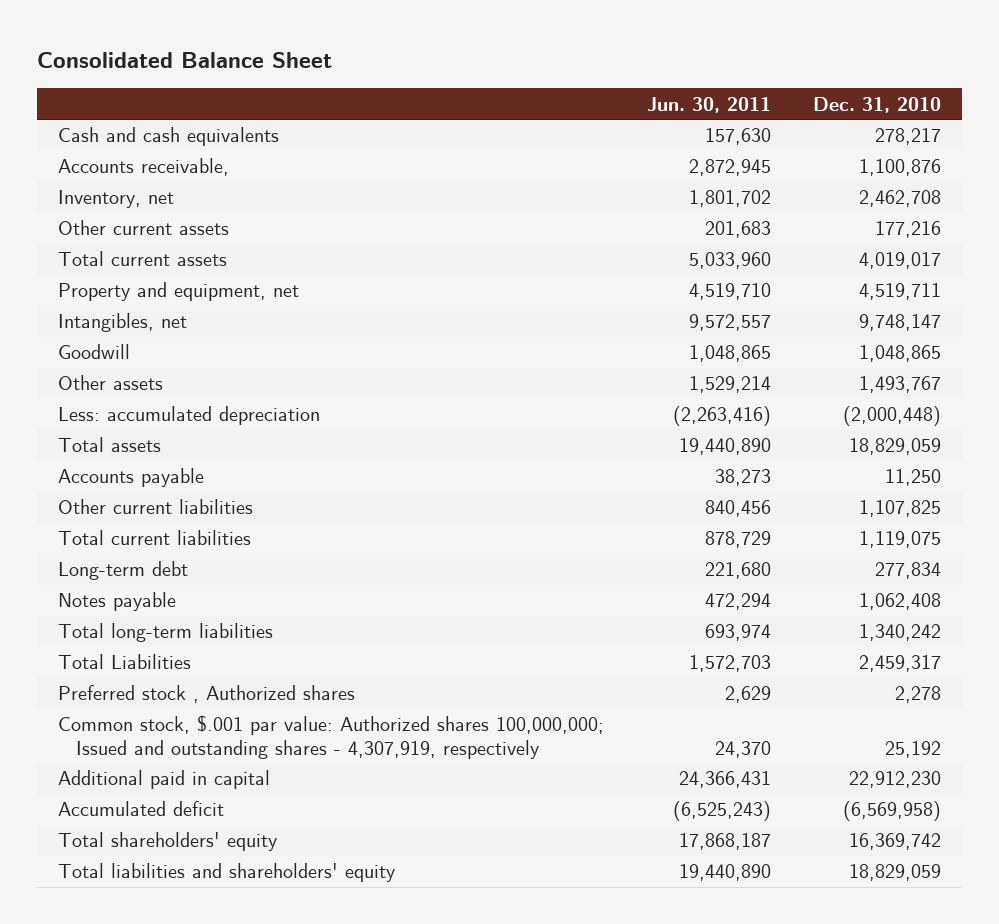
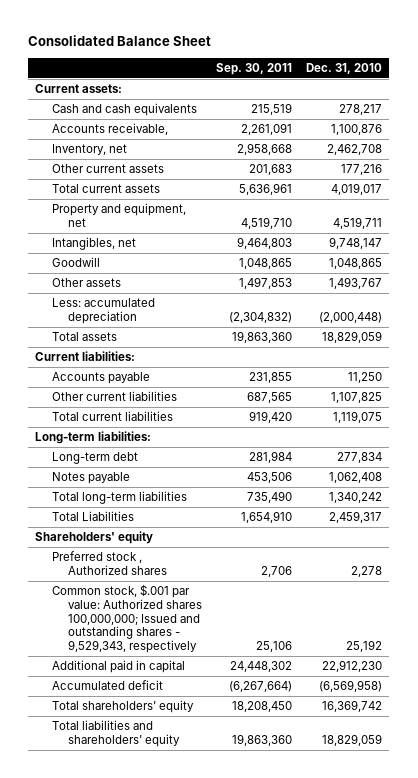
- | Jun. 30, 2011 | Dec. 31, 2010
+ | Sep. 30, 2011 | Dec. 31, 2010
+ Current assets:
+ Current liabilities:
+ Long-term liabilities:
+ Shareholders' equity
- Common stock, $.001 par value: Authorized shares 100,000,000; Issued and outstanding shares - 4,307,919, respectively | 24,370 | 25,192
+ Common stock, $.001 par value: Authorized shares 100,000,000; Issued and outstanding shares - 9,529,343, respectively | 25,106 | 25,192

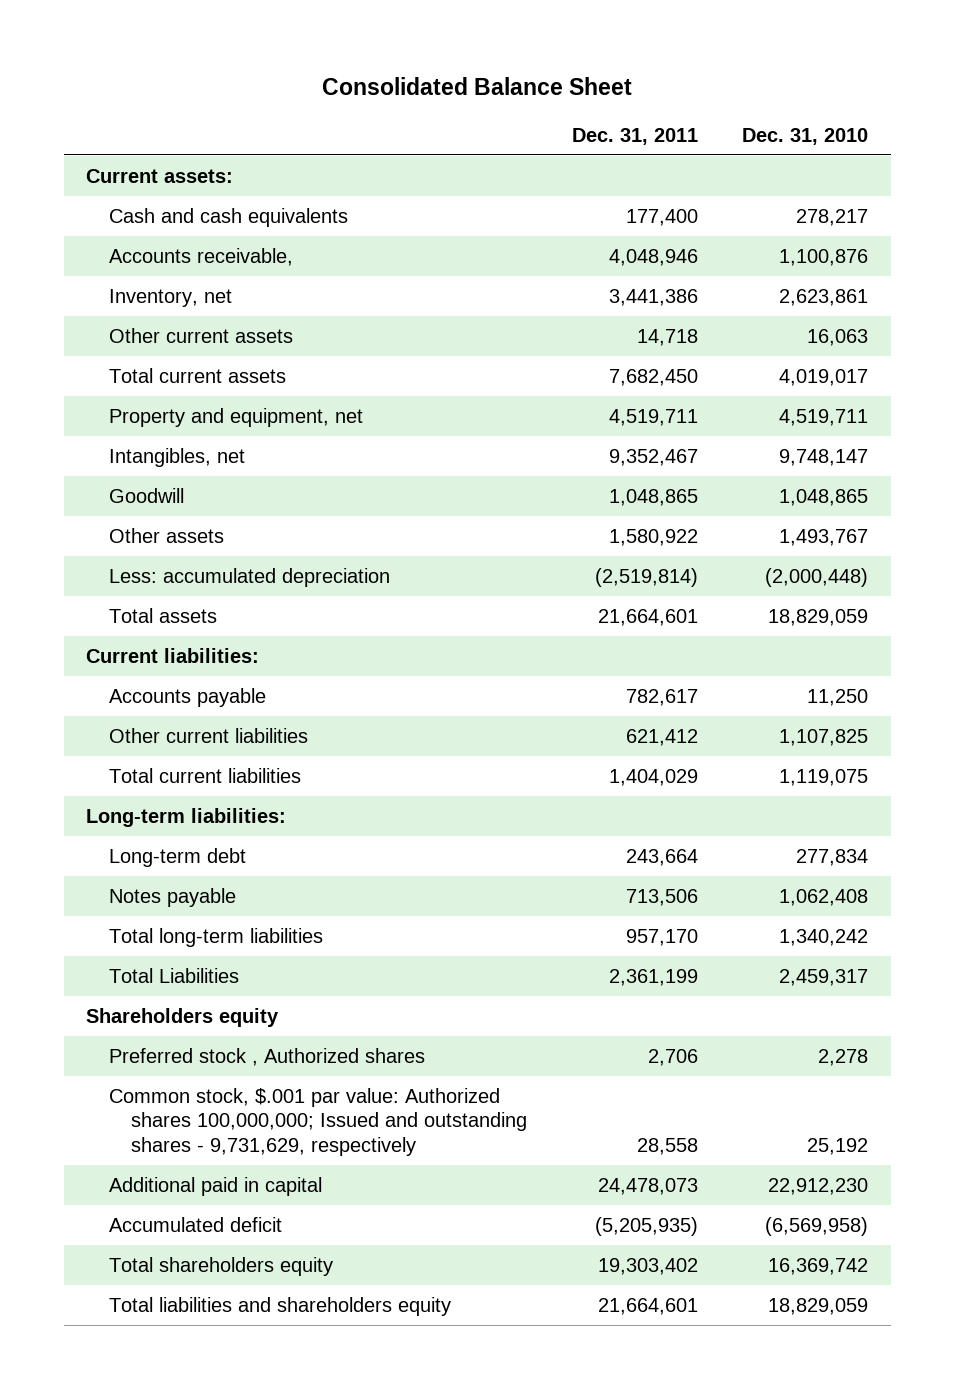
- | Sep. 30, 2011 | Dec. 31, 2010
+ | Dec. 31, 2011 | Dec. 31, 2010
- Inventory, net | 2,958,668 | 2,462,708
- Other current assets | 201,683 | 177,216
+ Inventory, net | 3,441,386 | 2,623,861
+ Other current assets | 14,718 | 16,063
- Shareholders' equity
+ Shareholders equity
- Common stock, $.001 par value: Authorized shares 100,000,000; Issued and outstanding shares - 9,529,343, respectively | 25,106 | 25,192
+ Common stock, $.001 par value: Authorized shares 100,000,000; Issued and outstanding shares - 9,731,629, respectively | 28,558 | 25,192
- Total shareholders' equity | 18,208,450 | 16,369,742
- Total liabilities and shareholders' equity | 19,863,360 | 18,829,059
+ Total shareholders equity | 19,303,402 | 16,369,742
+ Total liabilities and shareholders equity | 21,664,601 | 18,829,059

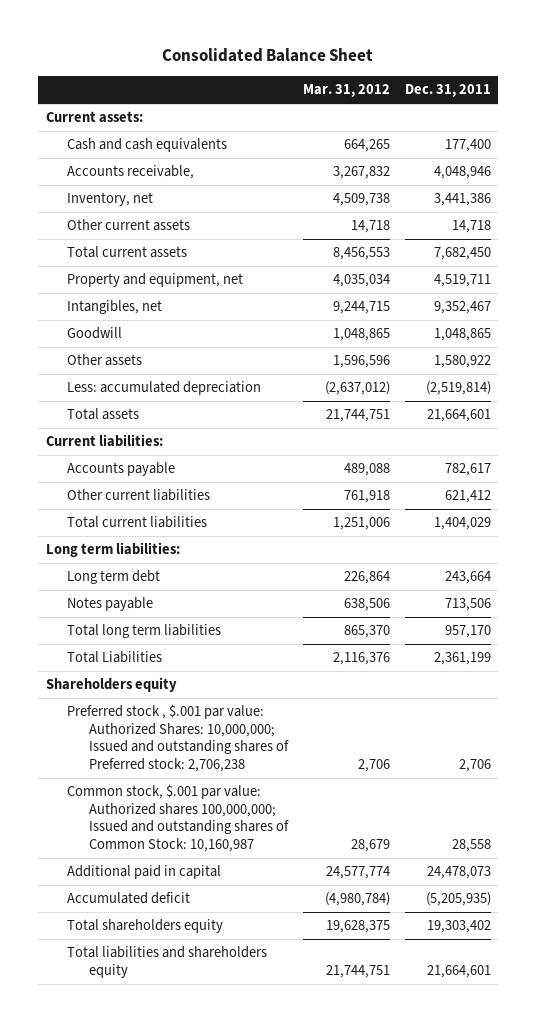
- | Dec. 31, 2011 | Dec. 31, 2010
+ | Mar. 31, 2012 | Dec. 31, 2011
- Long-term liabilities:
- Long-term debt | 243,664 | 277,834
+ Long term liabilities:
+ Long term debt | 226,864 | 243,664
- Total long-term liabilities | 957,170 | 1,340,242
+ Total long term liabilities | 865,370 | 957,170
- Preferred stock , Authorized shares | 2,706 | 2,278
- Common stock, $.001 par value: Authorized shares 100,000,000; Issued and outstanding shares - 9,731,629, respectively | 28,558 | 25,192
+ Preferred stock , $.001 par value: Authorized Shares: 10,000,000; Issued and outstanding shares of Preferred stock: 2,706,238 | 2,706 | 2,706
+ Common stock, $.001 par value: Authorized shares 100,000,000; Issued and outstanding shares of Common Stock: 10,160,987 | 28,679 | 28,558

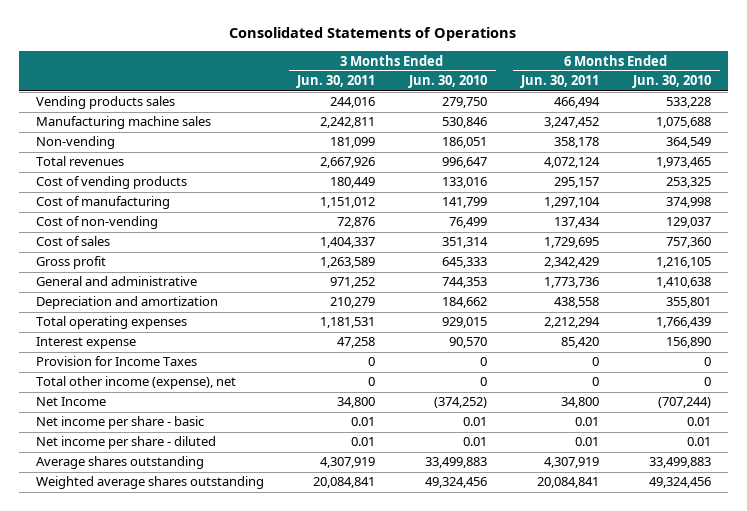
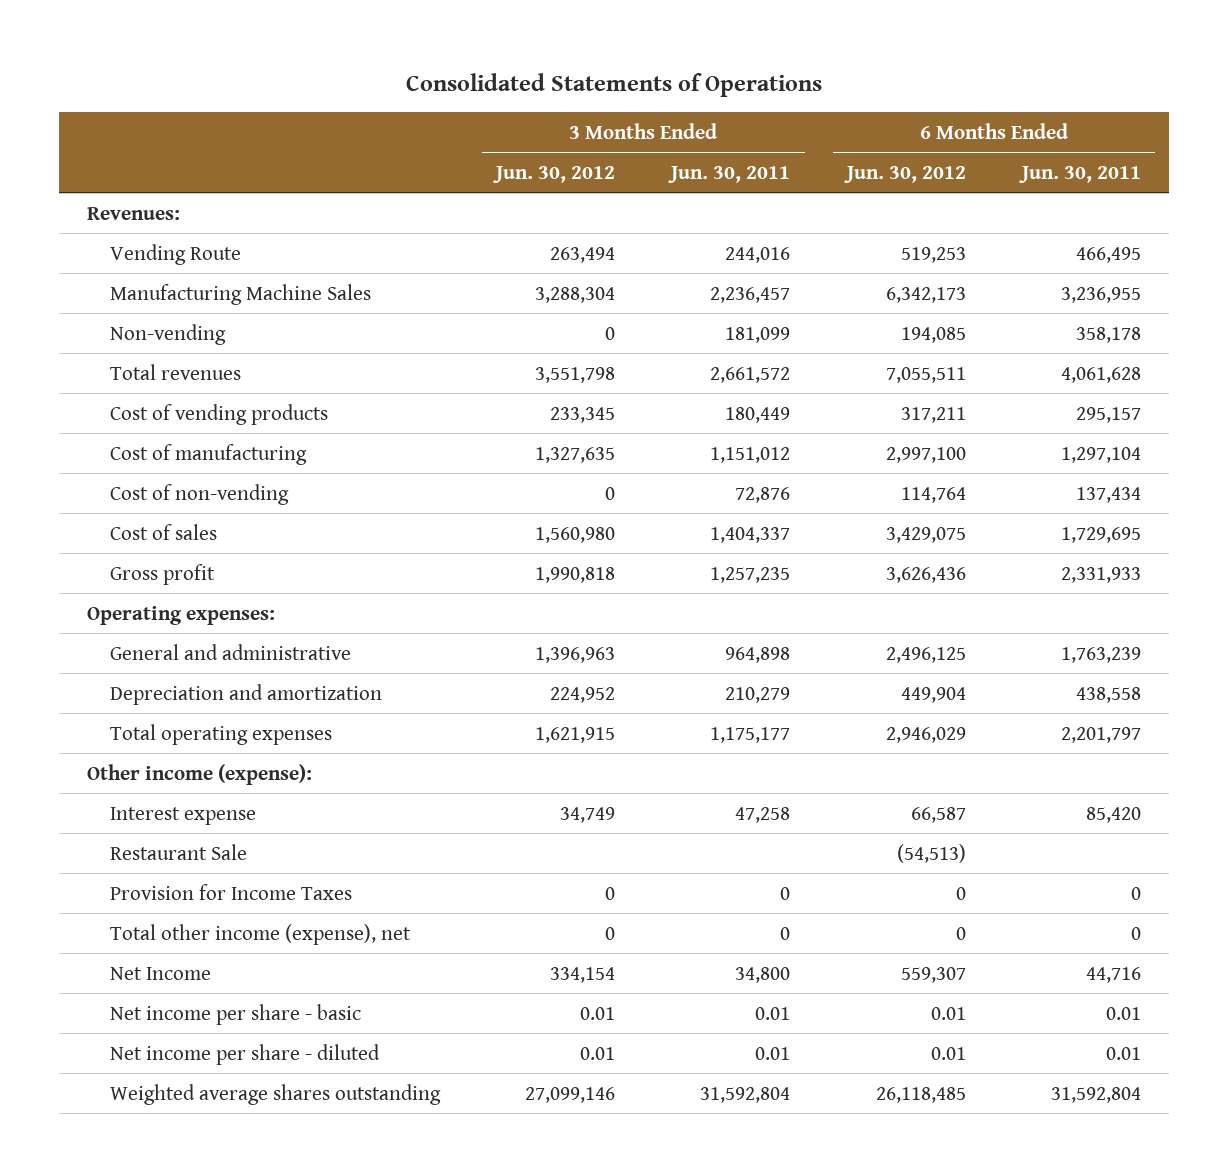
- | 3 Months Ended Jun. 30, 2011 | 3 Months Ended Jun. 30, 2010 | 6 Months Ended Jun. 30, 2011 | 6 Months Ended Jun. 30, 2010
+ | 3 Months Ended Jun. 30, 2012 | 3 Months Ended Jun. 30, 2011 | 6 Months Ended Jun. 30, 2012 | 6 Months Ended Jun. 30, 2011
- Vending products sales | 244,016 | 279,750 | 466,494 | 533,228
- Manufacturing machine sales | 2,242,811 | 530,846 | 3,247,452 | 1,075,688
+ Revenues:
+ Vending Route | 263,494 | 244,016 | 519,253 | 466,495
+ Manufacturing Machine Sales | 3,288,304 | 2,236,457 | 6,342,173 | 3,236,955
- Total revenues | 2,667,926 | 996,647 | 4,072,124 | 1,973,465
+ Total revenues | 3,551,798 | 2,661,572 | 7,055,511 | 4,061,628
- Gross profit | 1,263,589 | 645,333 | 2,342,429 | 1,216,105
- General and administrative | 971,252 | 744,353 | 1,773,736 | 1,410,638
+ Gross profit | 1,990,818 | 1,257,235 | 3,626,436 | 2,331,933
+ Operating expenses:
+ General and administrative | 1,396,963 | 964,898 | 2,496,125 | 1,763,239
- Total operating expenses | 1,181,531 | 929,015 | 2,212,294 | 1,766,439
+ Total operating expenses | 1,621,915 | 1,175,177 | 2,946,029 | 2,201,797
+ Other income (expense):
+ Restaurant Sale | | | (54,513) |
- Net Income | 34,800 | (374,252) | 34,800 | (707,244)
+ Net Income | 334,154 | 34,800 | 559,307 | 44,716
- Average shares outstanding | 4,307,919 | 33,499,883 | 4,307,919 | 33,499,883
- Weighted average shares outstanding | 20,084,841 | 49,324,456 | 20,084,841 | 49,324,456
+ Weighted average shares outstanding | 27,099,146 | 31,592,804 | 26,118,485 | 31,592,804

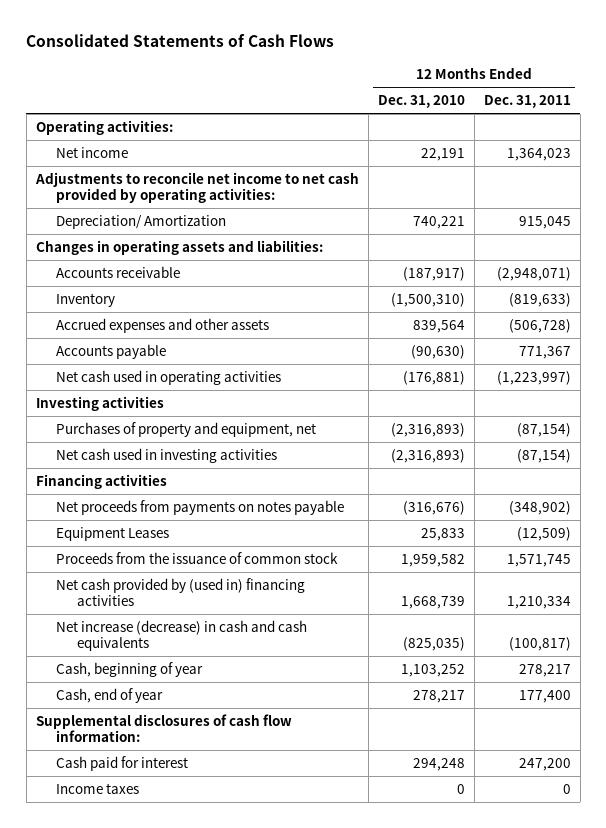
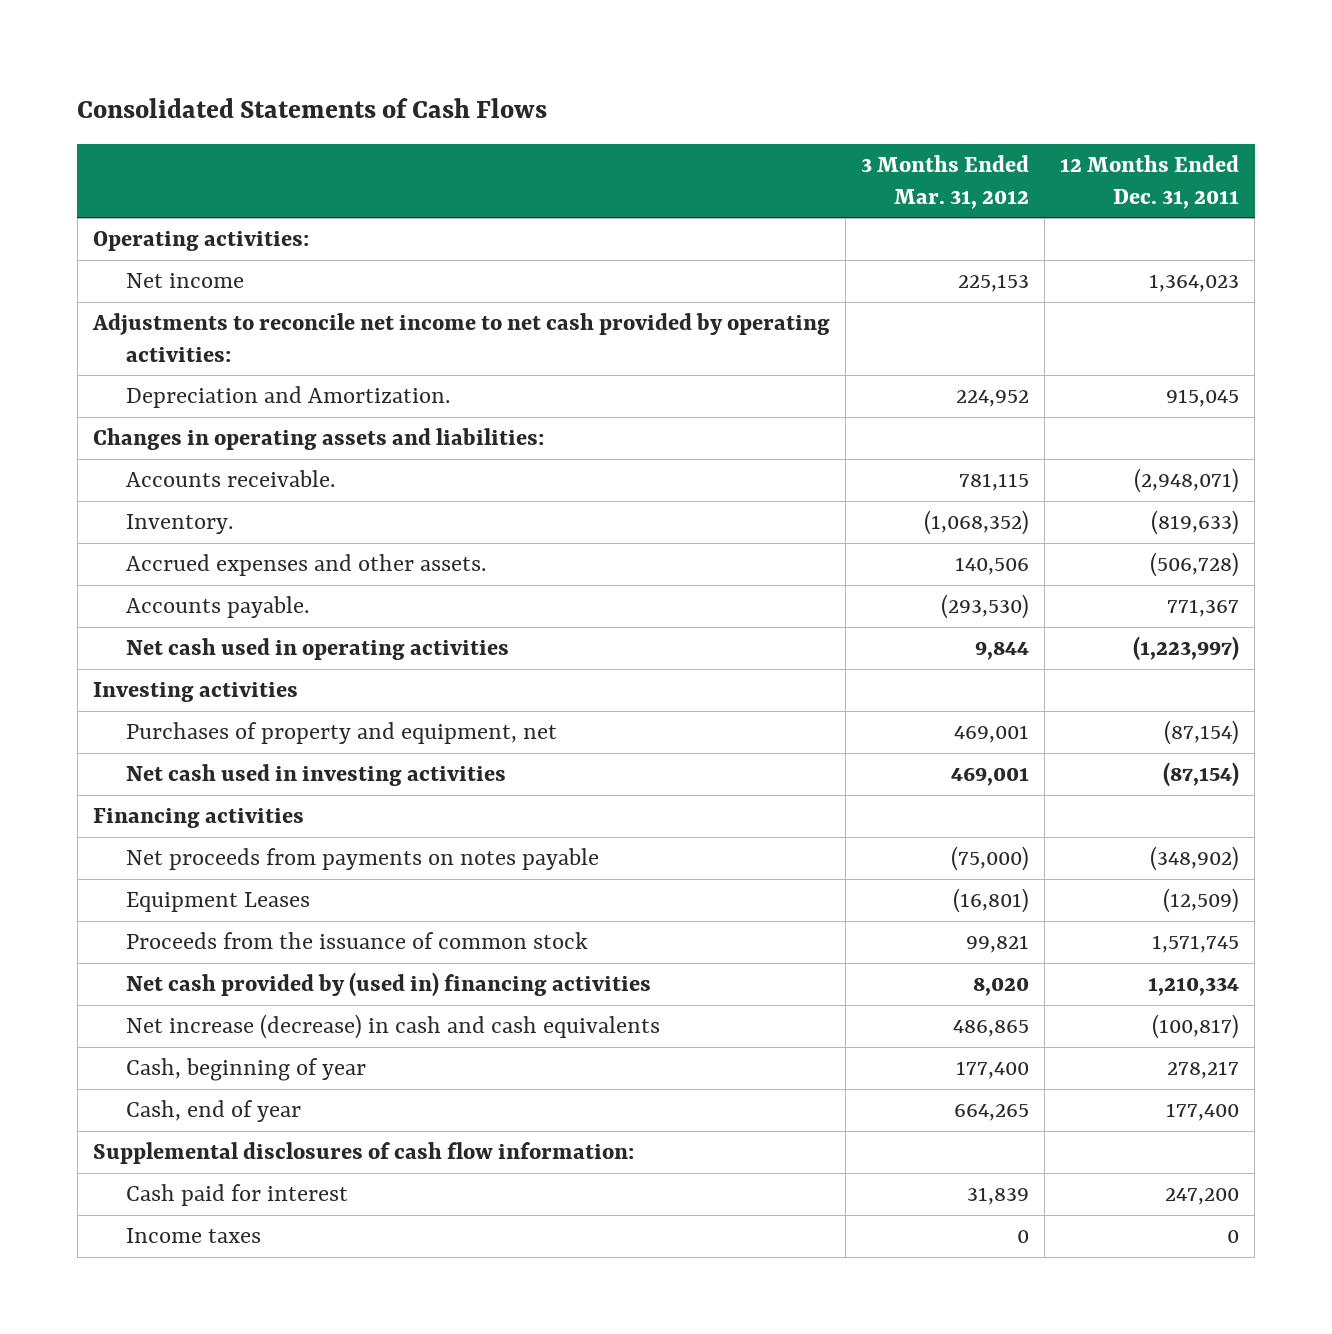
- | 12 Months Ended Dec. 31, 2010 | 12 Months Ended Dec. 31, 2011
+ | 3 Months Ended Mar. 31, 2012 | 12 Months Ended Dec. 31, 2011
- Depreciation/ Amortization | 740,221 | 915,045
+ Depreciation and Amortization. | 224,952 | 915,045
- Accounts receivable | (187,917) | (2,948,071)
- Inventory | (1,500,310) | (819,633)
- Accrued expenses and other assets | 839,564 | (506,728)
- Accounts payable | (90,630) | 771,367
+ Accounts receivable. | 781,115 | (2,948,071)
+ Inventory. | (1,068,352) | (819,633)
+ Accrued expenses and other assets. | 140,506 | (506,728)
+ Accounts payable. | (293,530) | 771,367

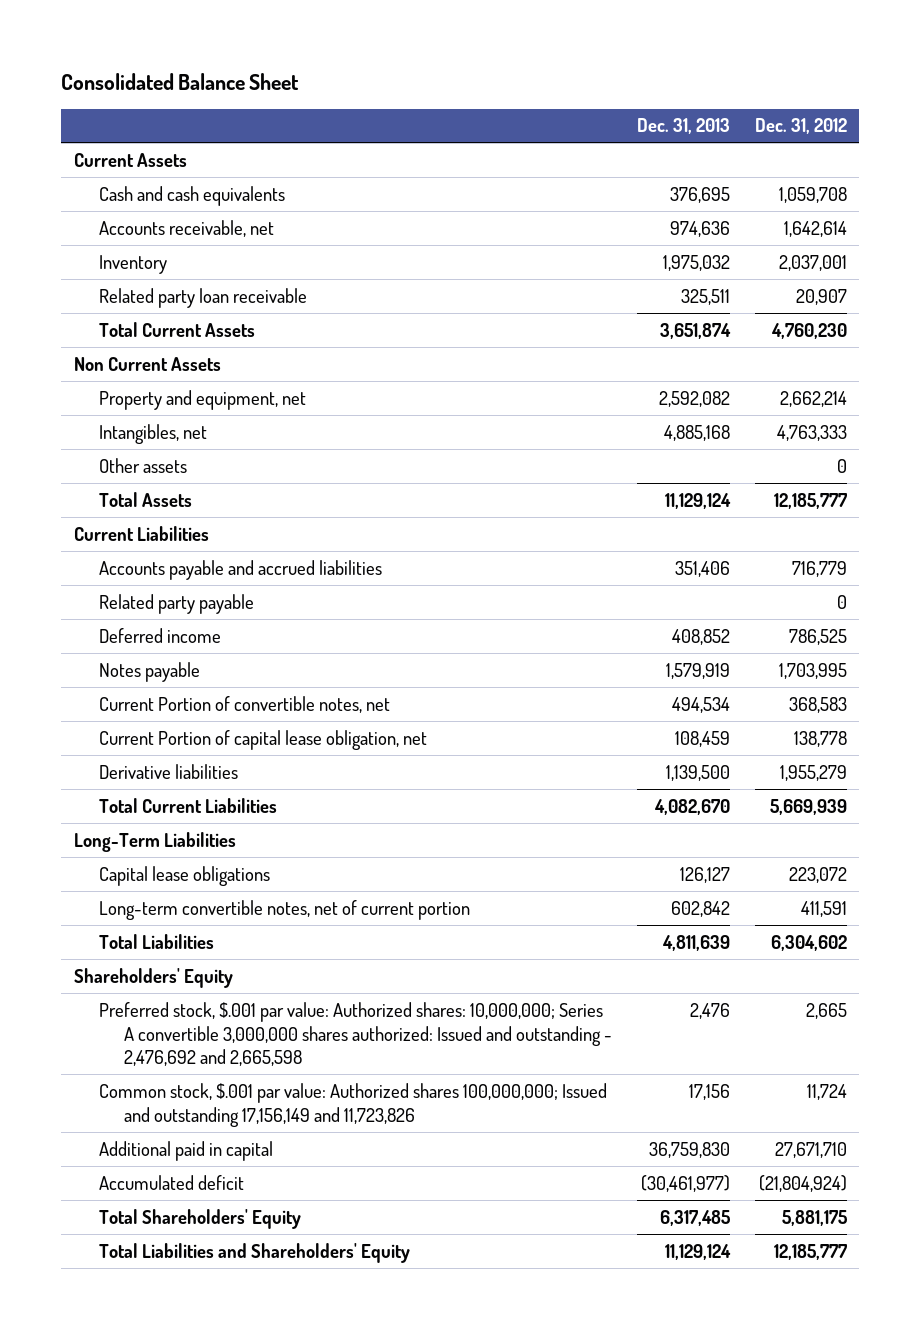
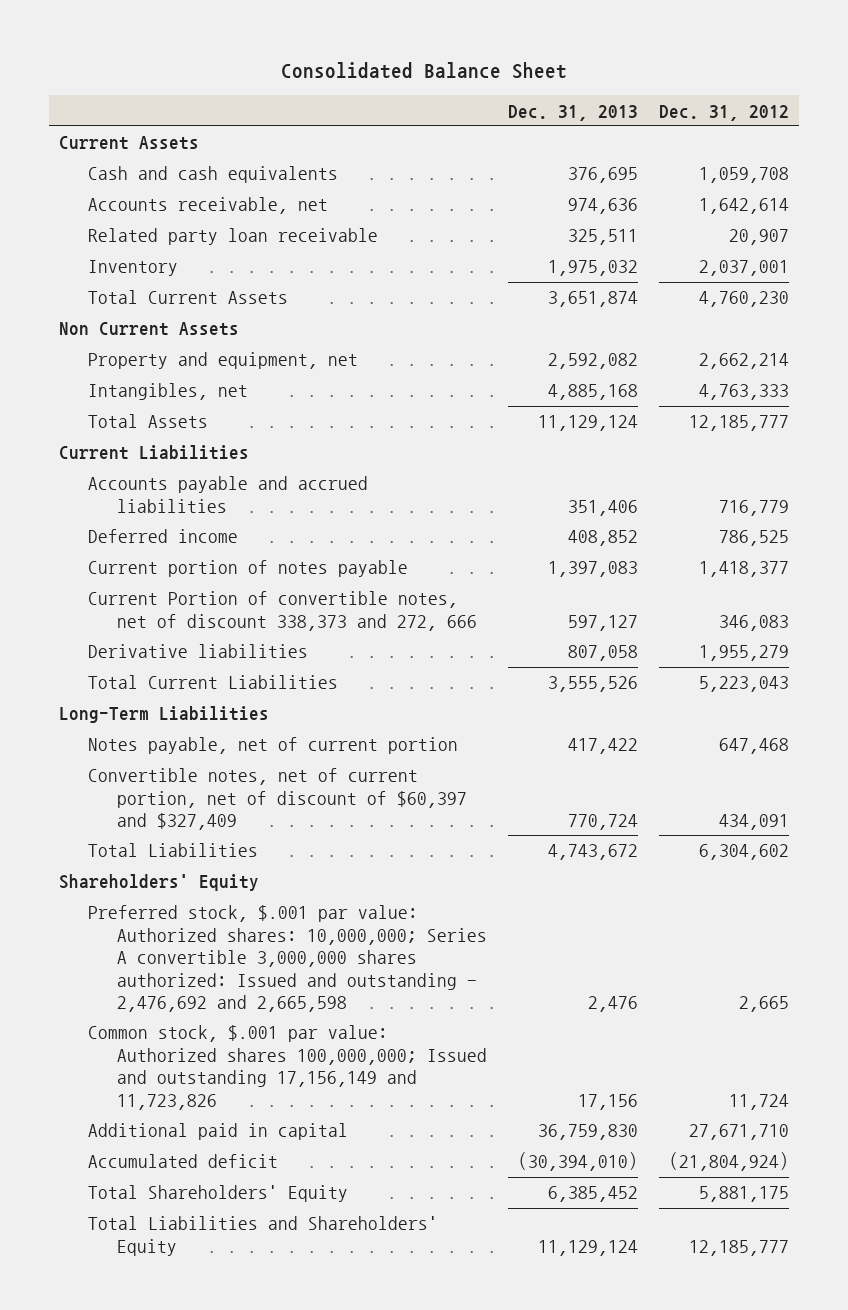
moved down: Inventory | 1,975,032 | 2,037,001
- Other assets | | 0
- Related party payable | | 0
- Notes payable | 1,579,919 | 1,703,995
- Current Portion of convertible notes, net | 494,534 | 368,583
- Current Portion of capital lease obligation, net | 108,459 | 138,778
- Derivative liabilities | 1,139,500 | 1,955,279
- Total Current Liabilities | 4,082,670 | 5,669,939
+ Current portion of notes payable | 1,397,083 | 1,418,377
+ Current Portion of convertible notes, net of discount 338,373 and 272, 666 | 597,127 | 346,083
+ Derivative liabilities | 807,058 | 1,955,279
+ Total Current Liabilities | 3,555,526 | 5,223,043
- Capital lease obligations | 126,127 | 223,072
- Long-term convertible notes, net of current portion | 602,842 | 411,591
- Total Liabilities | 4,811,639 | 6,304,602
+ Notes payable, net of current portion | 417,422 | 647,468
+ Convertible notes, net of current portion, net of discount of $60,397 and $327,409 | 770,724 | 434,091
+ Total Liabilities | 4,743,672 | 6,304,602
- Accumulated deficit | (30,461,977) | (21,804,924)
- Total Shareholders' Equity | 6,317,485 | 5,881,175
+ Accumulated deficit | (30,394,010) | (21,804,924)
+ Total Shareholders' Equity | 6,385,452 | 5,881,175

